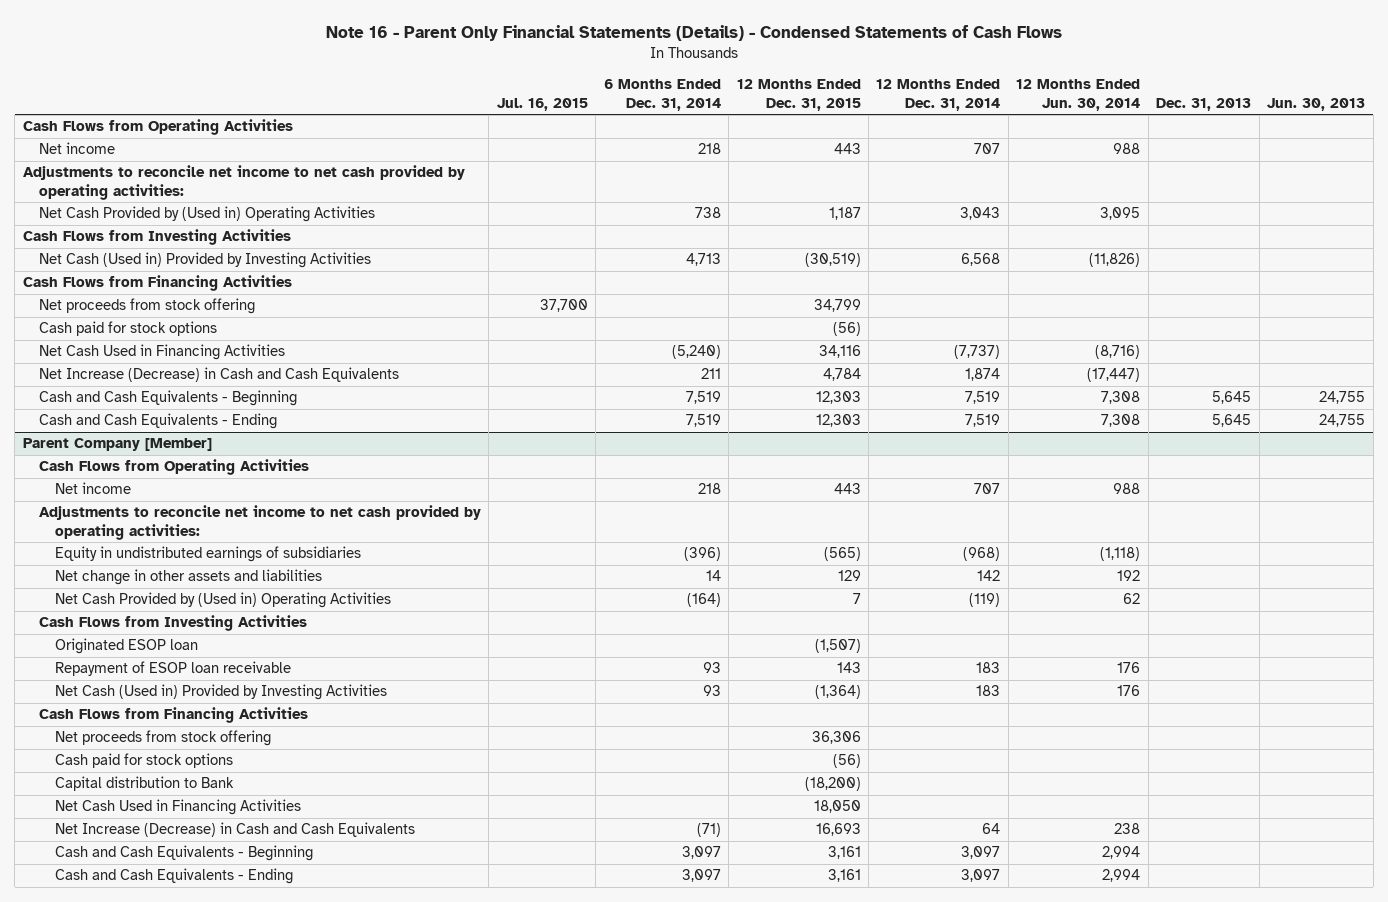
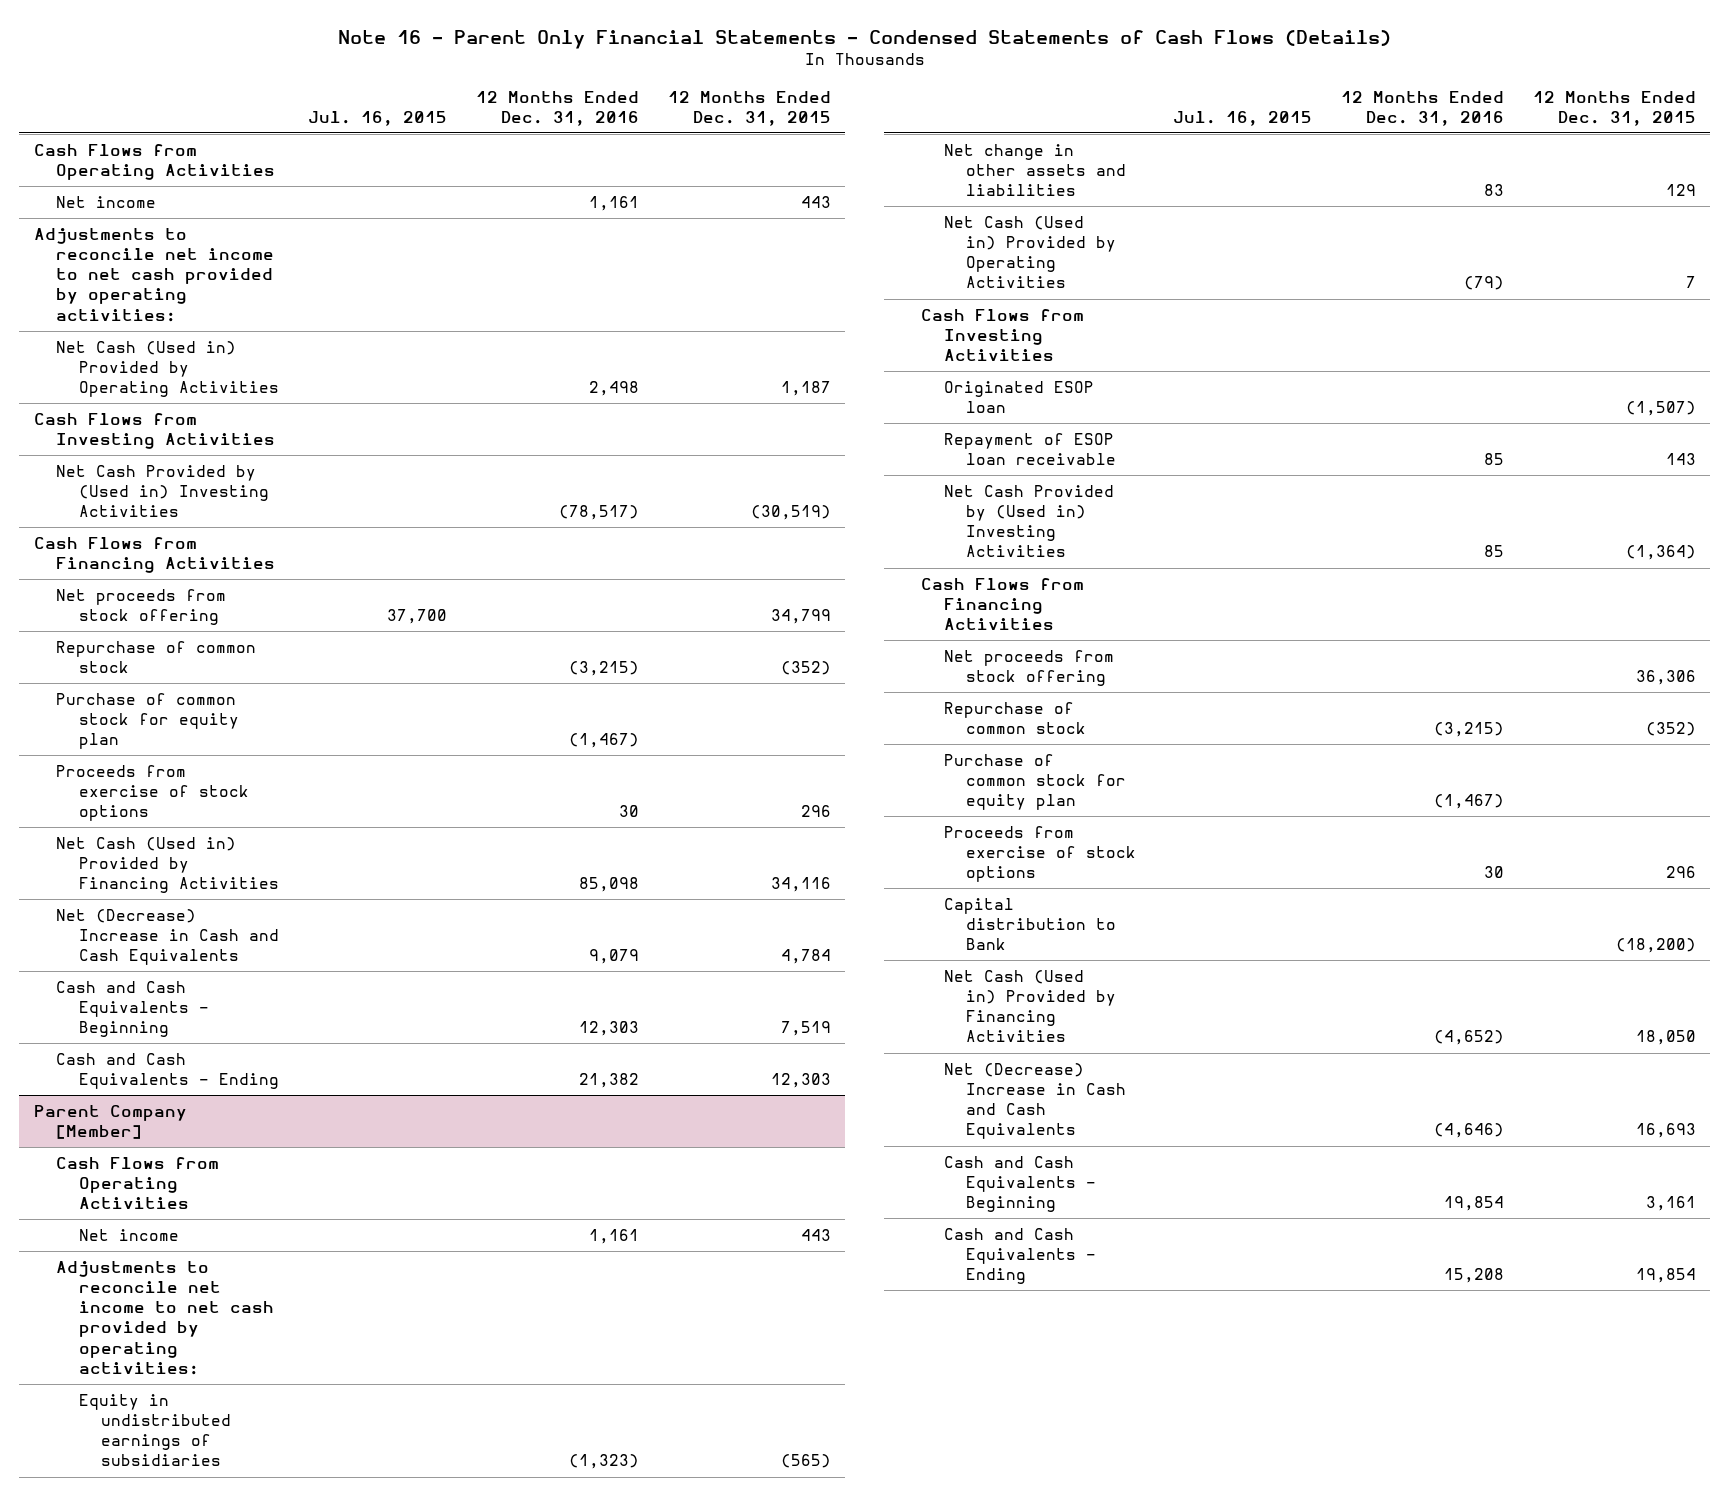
- Note 16 - Parent Only Financial Statements (Details) - Condensed Statements of Cash Flows
+ Note 16 - Parent Only Financial Statements - Condensed Statements of Cash Flows (Details)
- | Jul. 16, 2015 | 6 Months Ended Dec. 31, 2014 | 12 Months Ended Dec. 31, 2015 | 12 Months Ended Dec. 31, 2014 | 12 Months Ended Jun. 30, 2014 | Dec. 31, 2013 | Jun. 30, 2013
+ | Jul. 16, 2015 | 12 Months Ended Dec. 31, 2016 | 12 Months Ended Dec. 31, 2015
- Net Cash Provided by (Used in) Operating Activities | | 738 | 1,187 | 3,043 | 3,095 | |
+ Net Cash (Used in) Provided by Operating Activities | | 2,498 | 1,187
- Net Cash (Used in) Provided by Investing Activities | | 4,713 | (30,519) | 6,568 | (11,826) | |
+ Net Cash Provided by (Used in) Investing Activities | | (78,517) | (30,519)
- Cash paid for stock options | | | (56) | | | |
- Net Cash Used in Financing Activities | | (5,240) | 34,116 | (7,737) | (8,716) | |
- Net Increase (Decrease) in Cash and Cash Equivalents | | 211 | 4,784 | 1,874 | (17,447) | |
- Cash and Cash Equivalents - Beginning | | 7,519 | 12,303 | 7,519 | 7,308 | 5,645 | 24,755
+ Repurchase of common stock | | (3,215) | (352)
+ Purchase of common stock for equity plan | | (1,467) |
+ Proceeds from exercise of stock options | | 30 | 296
+ Net Cash (Used in) Provided by Financing Activities | | 85,098 | 34,116
+ Net (Decrease) Increase in Cash and Cash Equivalents | | 9,079 | 4,784
+ Cash and Cash Equivalents - Beginning | | 12,303 | 7,519
@ Parent Company [Member]
- Net Cash Provided by (Used in) Operating Activities | | (164) | 7 | (119) | 62 | |
+ Net Cash (Used in) Provided by Operating Activities | | (79) | 7
- Net Cash (Used in) Provided by Investing Activities | | 93 | (1,364) | 183 | 176 | |
+ Net Cash Provided by (Used in) Investing Activities | | 85 | (1,364)
- Cash paid for stock options | | | (56) | | | |
+ Repurchase of common stock | | (3,215) | (352)
+ Purchase of common stock for equity plan | | (1,467) |
+ Proceeds from exercise of stock options | | 30 | 296
- Net Cash Used in Financing Activities | | | 18,050 | | | |
- Net Increase (Decrease) in Cash and Cash Equivalents | | (71) | 16,693 | 64 | 238 | |
+ Net Cash (Used in) Provided by Financing Activities | | (4,652) | 18,050
+ Net (Decrease) Increase in Cash and Cash Equivalents | | (4,646) | 16,693
- Cash and Cash Equivalents - Ending | | 3,097 | 3,161 | 3,097 | 2,994 | |
+ Cash and Cash Equivalents - Ending | | 15,208 | 19,854

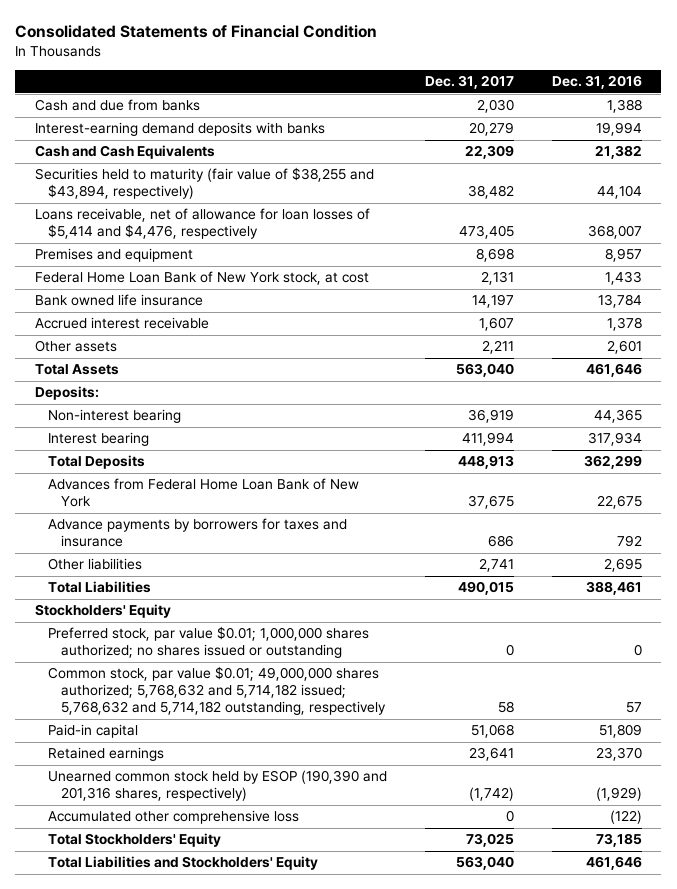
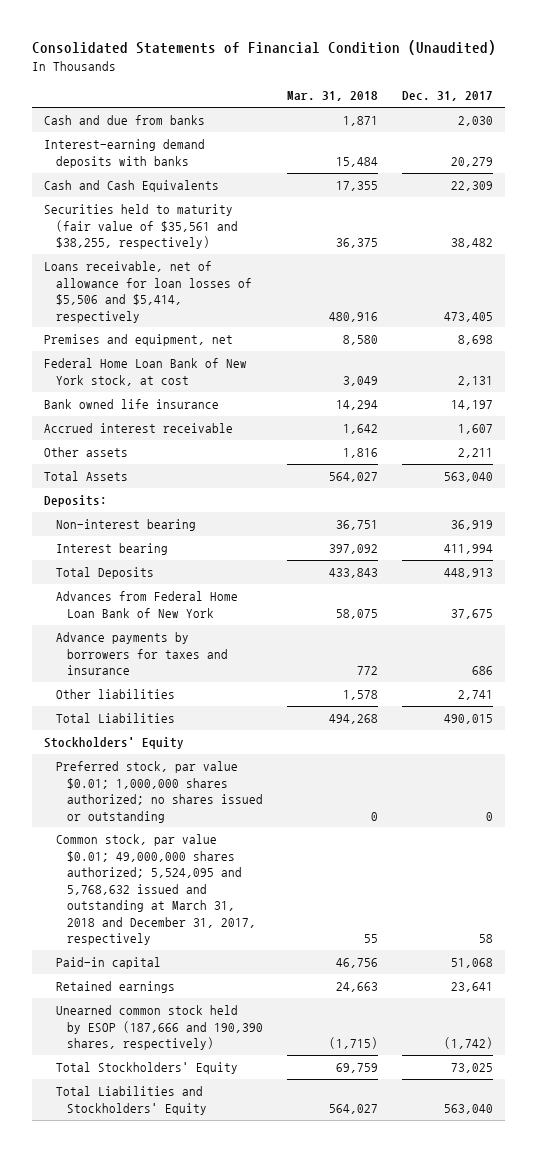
- Consolidated Statements of Financial Condition
+ Consolidated Statements of Financial Condition (Unaudited)
- | Dec. 31, 2017 | Dec. 31, 2016
+ | Mar. 31, 2018 | Dec. 31, 2017
- Securities held to maturity (fair value of $38,255 and $43,894, respectively) | 38,482 | 44,104
- Loans receivable, net of allowance for loan losses of $5,414 and $4,476, respectively | 473,405 | 368,007
- Premises and equipment | 8,698 | 8,957
+ Securities held to maturity (fair value of $35,561 and $38,255, respectively) | 36,375 | 38,482
+ Loans receivable, net of allowance for loan losses of $5,506 and $5,414, respectively | 480,916 | 473,405
+ Premises and equipment, net | 8,580 | 8,698
- Common stock, par value $0.01; 49,000,000 shares authorized; 5,768,632 and 5,714,182 issued; 5,768,632 and 5,714,182 outstanding, respectively | 58 | 57
+ Common stock, par value $0.01; 49,000,000 shares authorized; 5,524,095 and 5,768,632 issued and outstanding at March 31, 2018 and December 31, 2017, respectively | 55 | 58
- Unearned common stock held by ESOP (190,390 and 201,316 shares, respectively) | (1,742) | (1,929)
- Accumulated other comprehensive loss | 0 | (122)
+ Unearned common stock held by ESOP (187,666 and 190,390 shares, respectively) | (1,715) | (1,742)

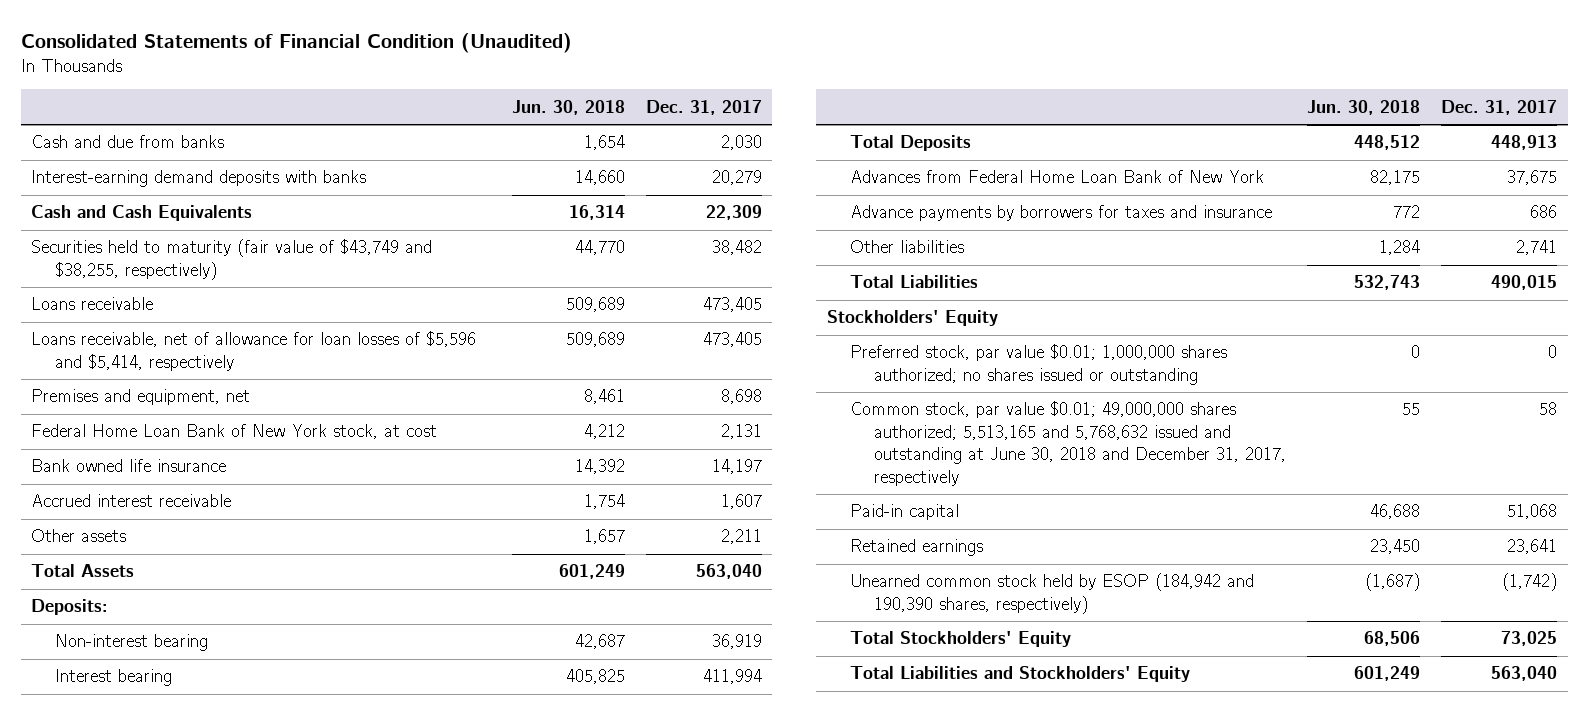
- | Mar. 31, 2018 | Dec. 31, 2017
+ | Jun. 30, 2018 | Dec. 31, 2017
- Securities held to maturity (fair value of $35,561 and $38,255, respectively) | 36,375 | 38,482
- Loans receivable, net of allowance for loan losses of $5,506 and $5,414, respectively | 480,916 | 473,405
+ Securities held to maturity (fair value of $43,749 and $38,255, respectively) | 44,770 | 38,482
+ Loans receivable | 509,689 | 473,405
+ Loans receivable, net of allowance for loan losses of $5,596 and $5,414, respectively | 509,689 | 473,405
- Common stock, par value $0.01; 49,000,000 shares authorized; 5,524,095 and 5,768,632 issued and outstanding at March 31, 2018 and December 31, 2017, respectively | 55 | 58
+ Common stock, par value $0.01; 49,000,000 shares authorized; 5,513,165 and 5,768,632 issued and outstanding at June 30, 2018 and December 31, 2017, respectively | 55 | 58
- Unearned common stock held by ESOP (187,666 and 190,390 shares, respectively) | (1,715) | (1,742)
+ Unearned common stock held by ESOP (184,942 and 190,390 shares, respectively) | (1,687) | (1,742)

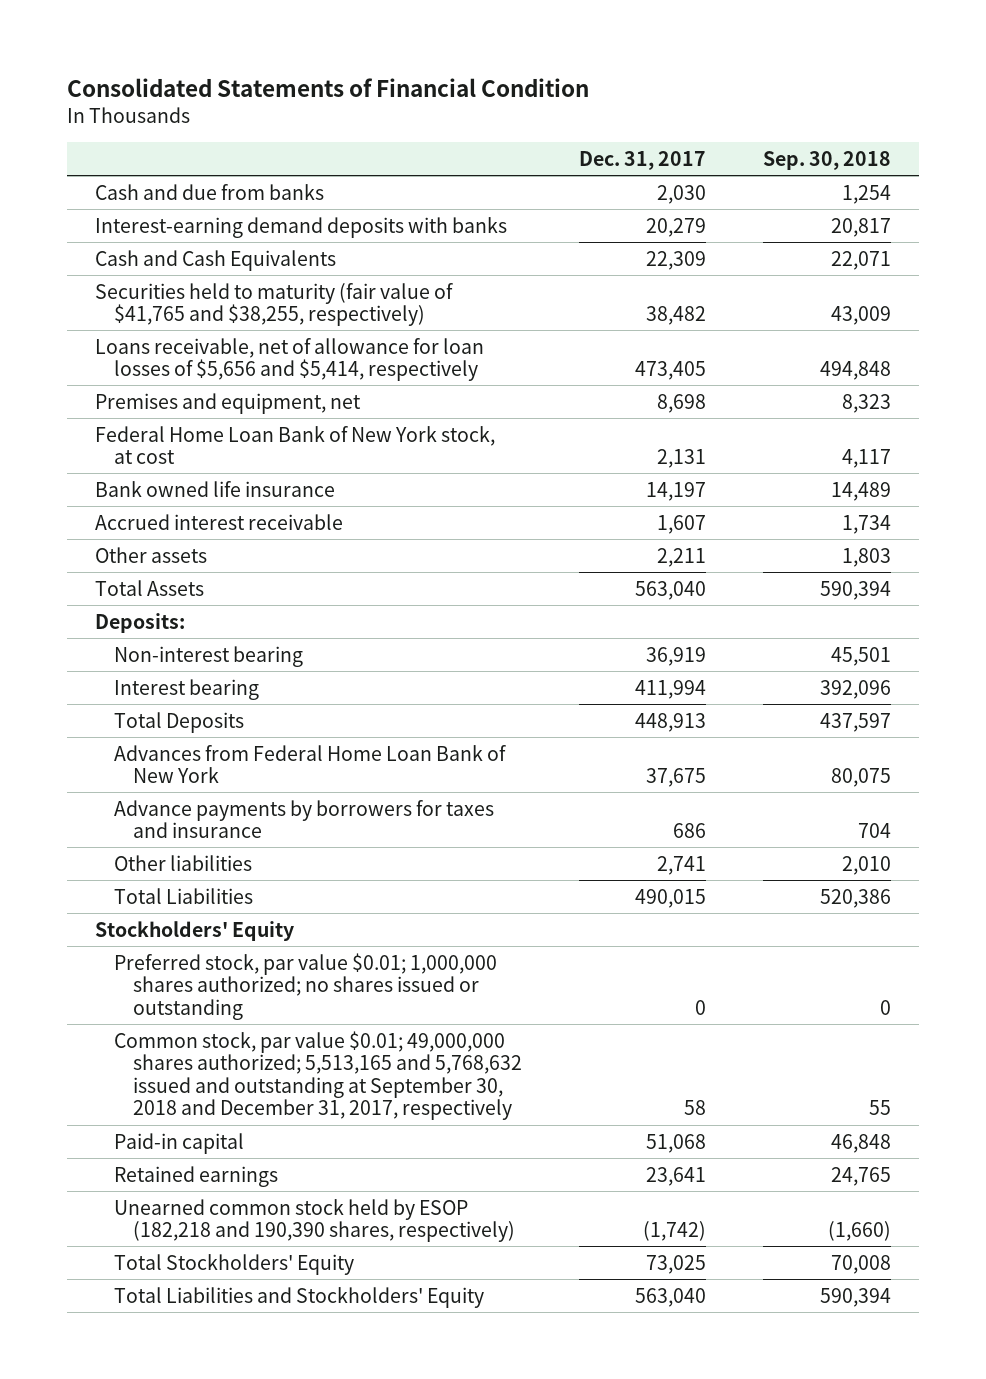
- Consolidated Statements of Financial Condition (Unaudited)
+ Consolidated Statements of Financial Condition
- | Jun. 30, 2018 | Dec. 31, 2017
+ | Dec. 31, 2017 | Sep. 30, 2018
- Securities held to maturity (fair value of $43,749 and $38,255, respectively) | 44,770 | 38,482
- Loans receivable | 509,689 | 473,405
- Loans receivable, net of allowance for loan losses of $5,596 and $5,414, respectively | 509,689 | 473,405
+ Securities held to maturity (fair value of $41,765 and $38,255, respectively) | 38,482 | 43,009
+ Loans receivable, net of allowance for loan losses of $5,656 and $5,414, respectively | 473,405 | 494,848
- Common stock, par value $0.01; 49,000,000 shares authorized; 5,513,165 and 5,768,632 issued and outstanding at June 30, 2018 and December 31, 2017, respectively | 55 | 58
+ Common stock, par value $0.01; 49,000,000 shares authorized; 5,513,165 and 5,768,632 issued and outstanding at September 30, 2018 and December 31, 2017, respectively | 58 | 55
- Unearned common stock held by ESOP (184,942 and 190,390 shares, respectively) | (1,687) | (1,742)
+ Unearned common stock held by ESOP (182,218 and 190,390 shares, respectively) | (1,742) | (1,660)

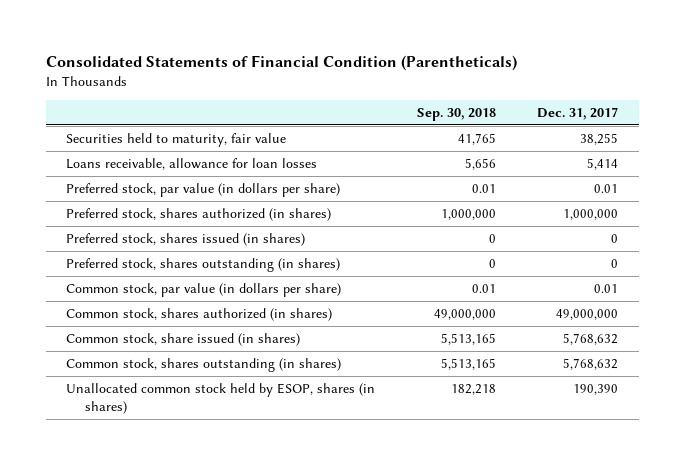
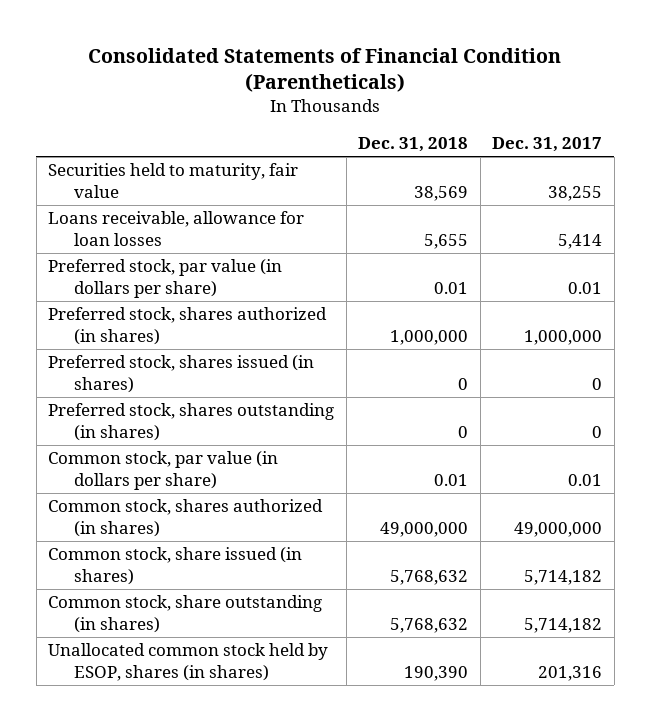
- | Sep. 30, 2018 | Dec. 31, 2017
+ | Dec. 31, 2018 | Dec. 31, 2017
- Common stock, share issued (in shares) | 5,513,165 | 5,768,632
- Common stock, shares outstanding (in shares) | 5,513,165 | 5,768,632
- Unallocated common stock held by ESOP, shares (in shares) | 182,218 | 190,390
+ Common stock, share issued (in shares) | 5,768,632 | 5,714,182
+ Common stock, share outstanding (in shares) | 5,768,632 | 5,714,182
+ Unallocated common stock held by ESOP, shares (in shares) | 190,390 | 201,316

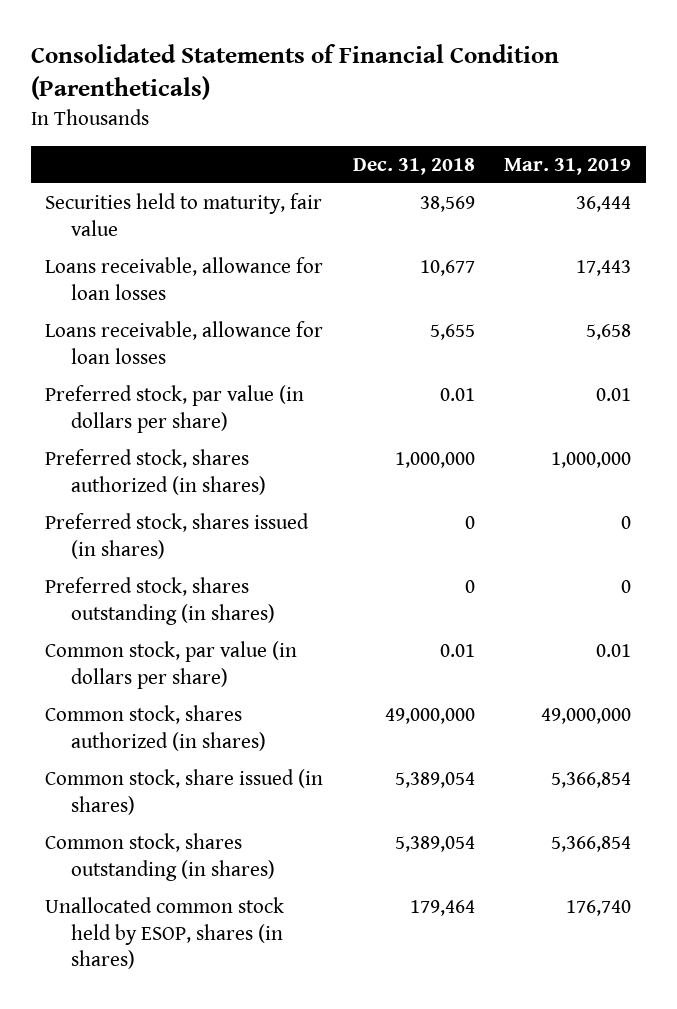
- | Dec. 31, 2018 | Dec. 31, 2017
+ | Dec. 31, 2018 | Mar. 31, 2019
+ Loans receivable, allowance for loan losses | 10,677 | 17,443
- Common stock, share issued (in shares) | 5,768,632 | 5,714,182
- Common stock, share outstanding (in shares) | 5,768,632 | 5,714,182
- Unallocated common stock held by ESOP, shares (in shares) | 190,390 | 201,316
+ Common stock, share issued (in shares) | 5,389,054 | 5,366,854
+ Common stock, shares outstanding (in shares) | 5,389,054 | 5,366,854
+ Unallocated common stock held by ESOP, shares (in shares) | 179,464 | 176,740

